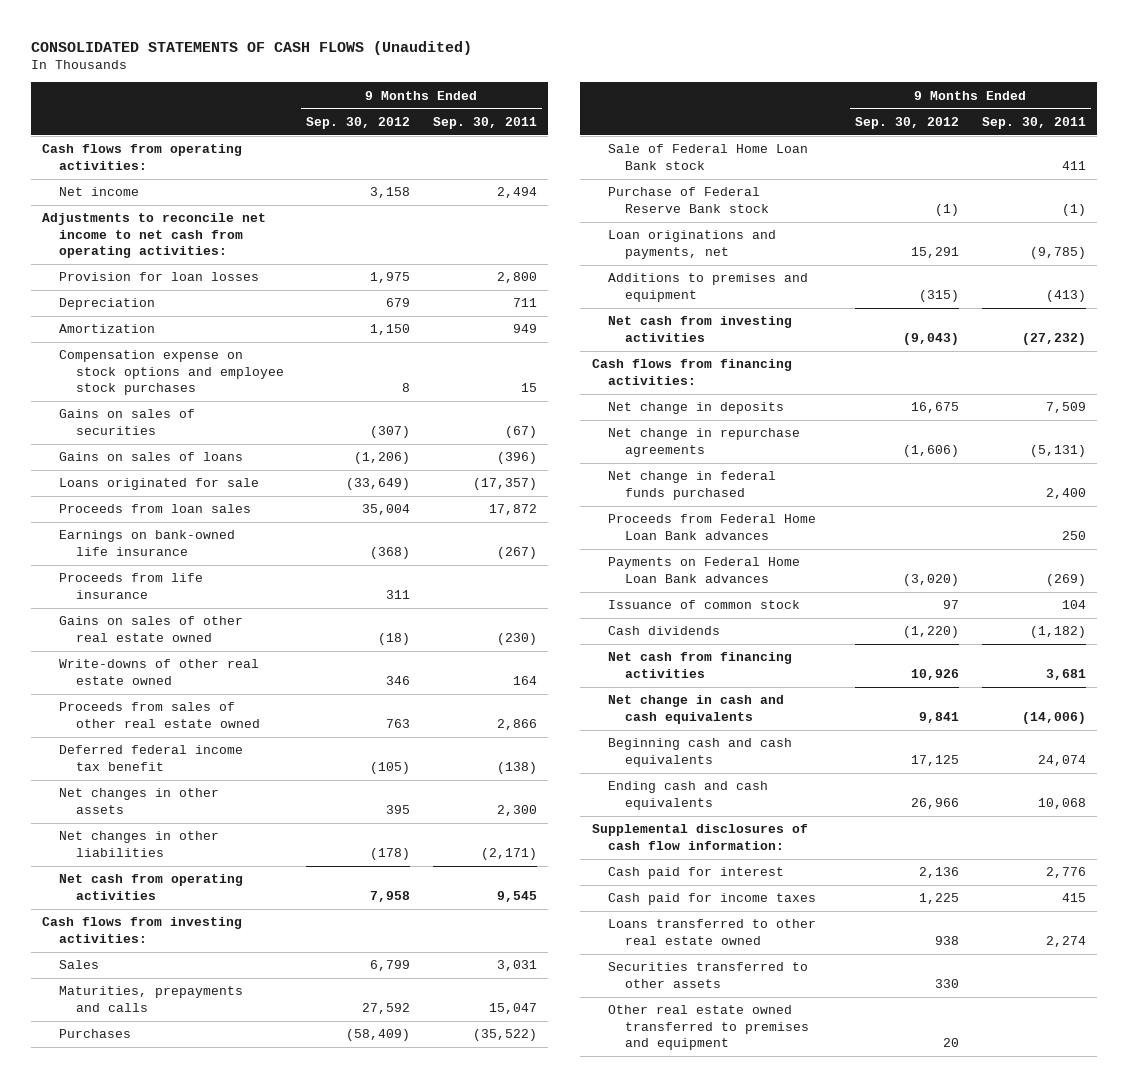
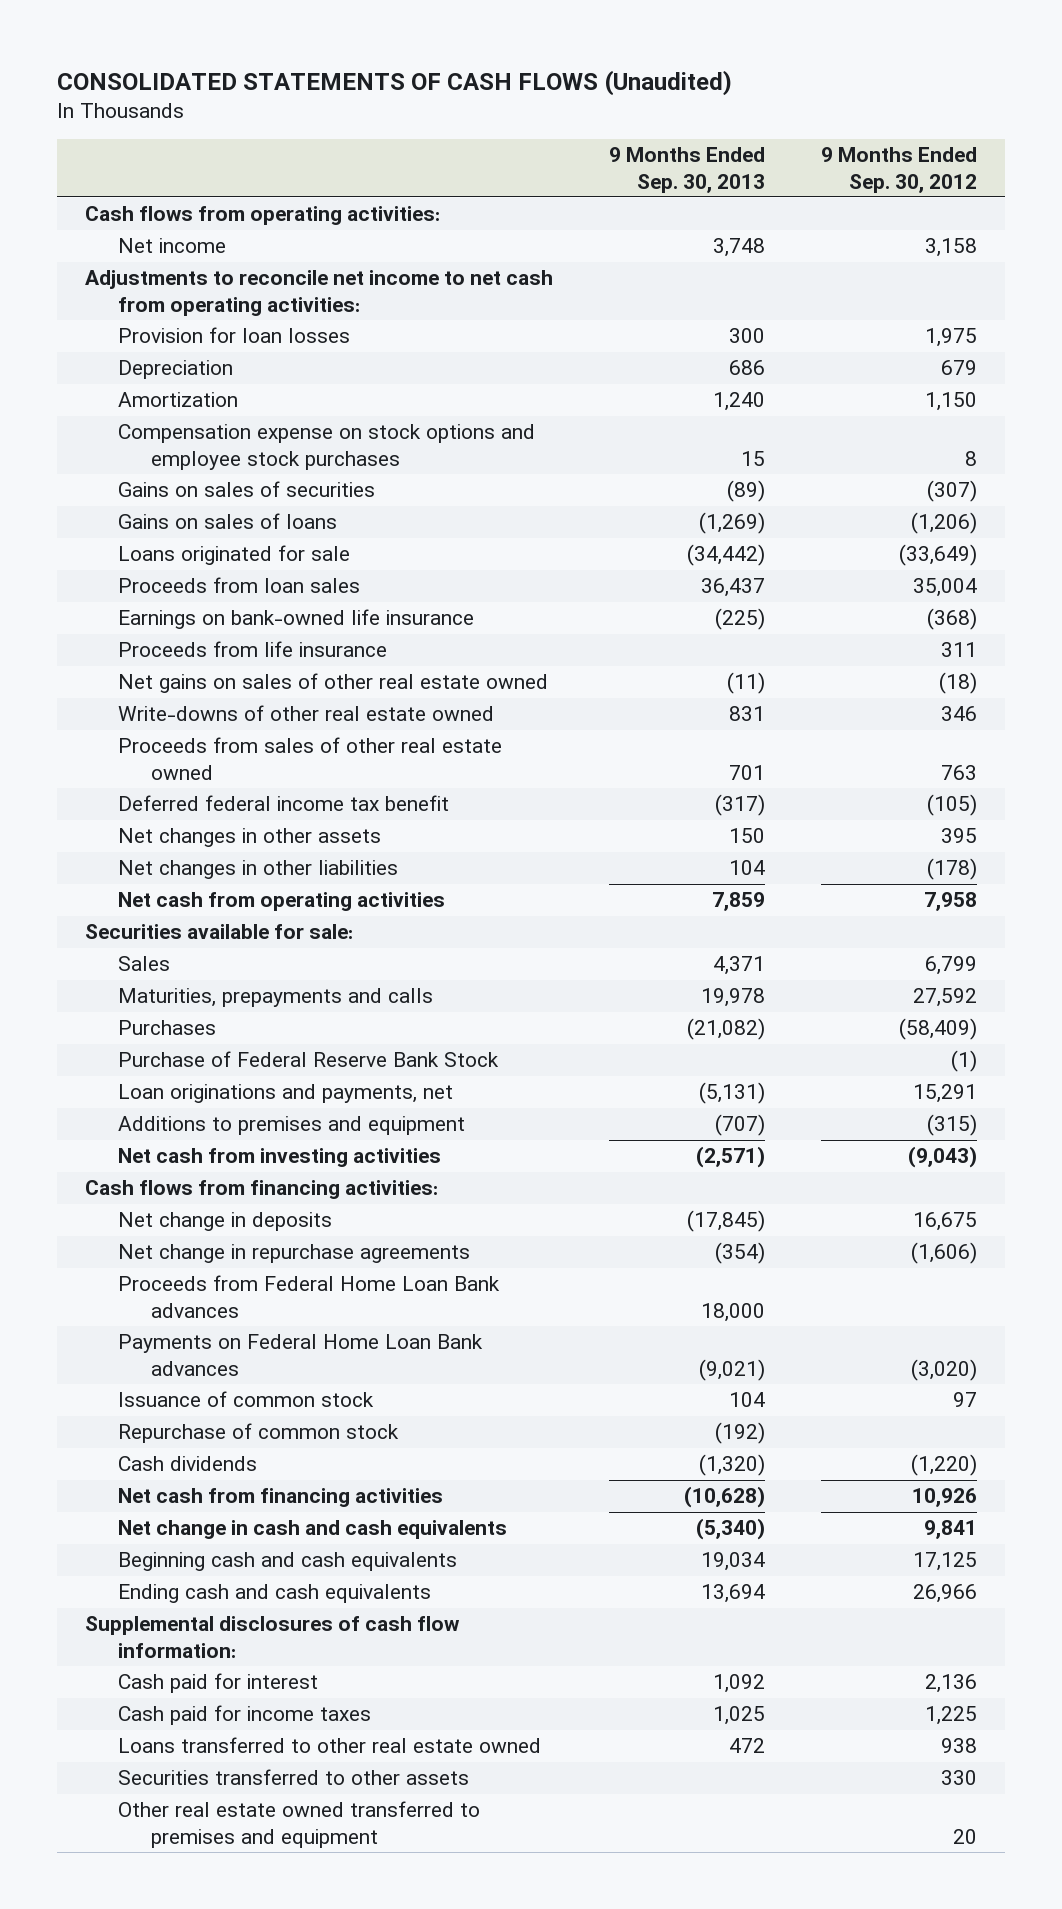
- | 9 Months Ended Sep. 30, 2012 | 9 Months Ended Sep. 30, 2011
+ | 9 Months Ended Sep. 30, 2013 | 9 Months Ended Sep. 30, 2012
- Gains on sales of other real estate owned | (18) | (230)
+ Net gains on sales of other real estate owned | (11) | (18)
- Cash flows from investing activities:
+ Securities available for sale:
- Sale of Federal Home Loan Bank stock | | 411
- Purchase of Federal Reserve Bank stock | (1) | (1)
+ Purchase of Federal Reserve Bank Stock | | (1)
- Net change in federal funds purchased | | 2,400
+ Repurchase of common stock | (192) |

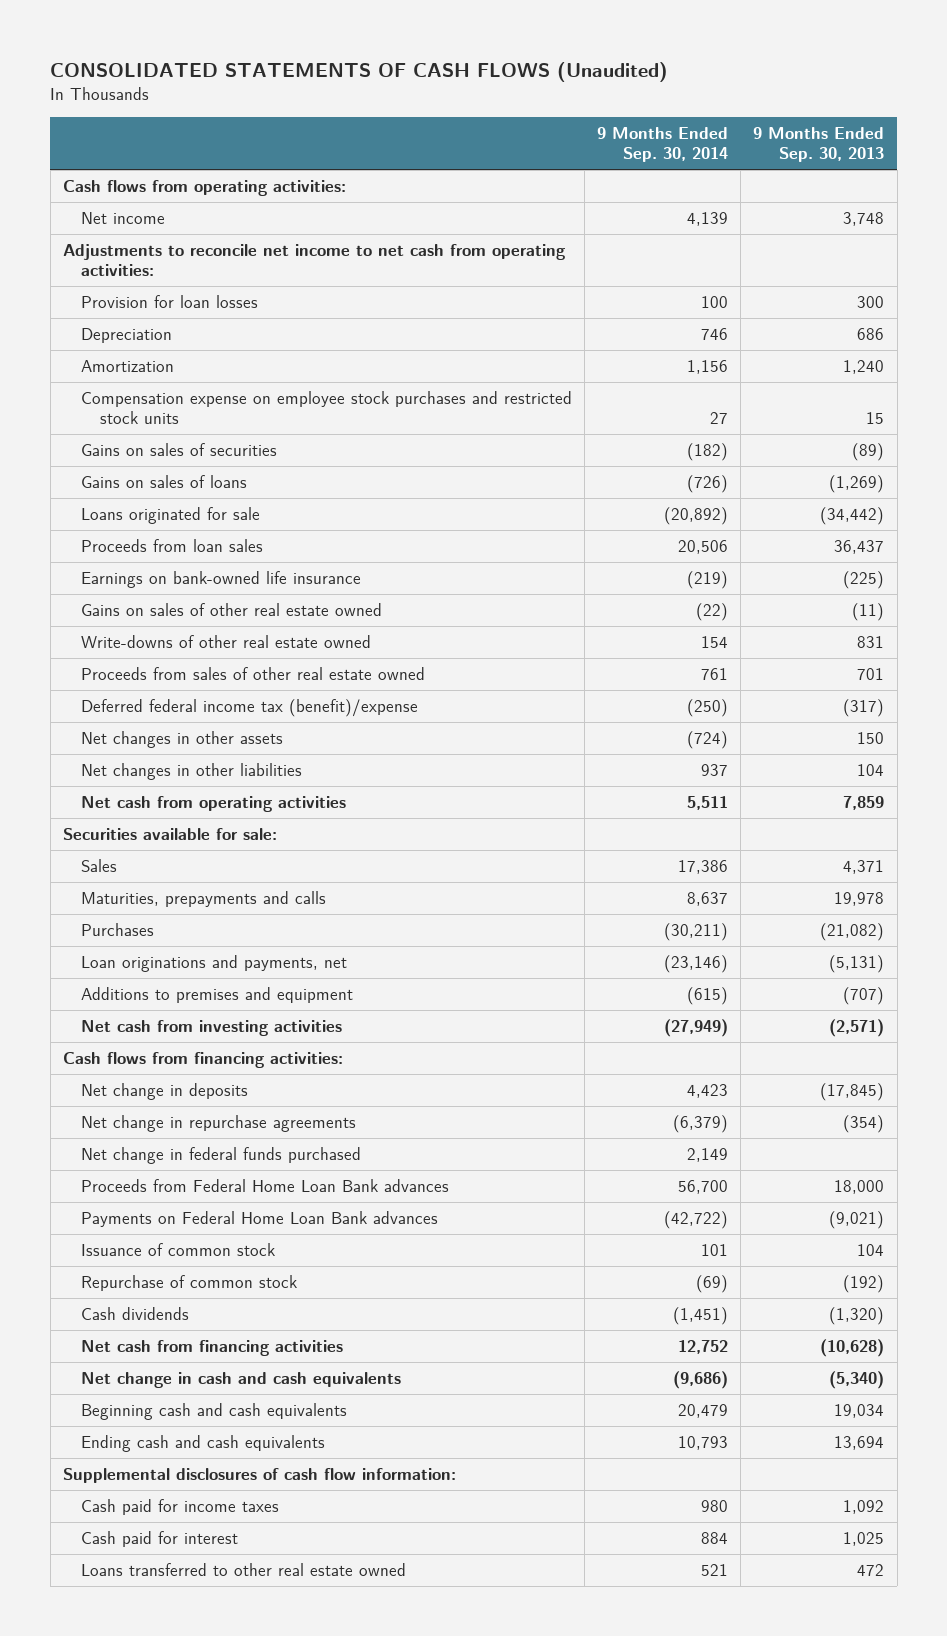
- | 9 Months Ended Sep. 30, 2013 | 9 Months Ended Sep. 30, 2012
+ | 9 Months Ended Sep. 30, 2014 | 9 Months Ended Sep. 30, 2013
- Compensation expense on stock options and employee stock purchases | 15 | 8
+ Compensation expense on employee stock purchases and restricted stock units | 27 | 15
- Proceeds from life insurance | | 311
- Net gains on sales of other real estate owned | (11) | (18)
+ Gains on sales of other real estate owned | (22) | (11)
- Deferred federal income tax benefit | (317) | (105)
+ Deferred federal income tax (benefit)/expense | (250) | (317)
- Purchase of Federal Reserve Bank Stock | | (1)
+ Net change in federal funds purchased | 2,149 |
- Cash paid for interest | 1,092 | 2,136
- Cash paid for income taxes | 1,025 | 1,225
+ Cash paid for income taxes | 980 | 1,092
+ Cash paid for interest | 884 | 1,025
- Securities transferred to other assets | | 330
- Other real estate owned transferred to premises and equipment | | 20

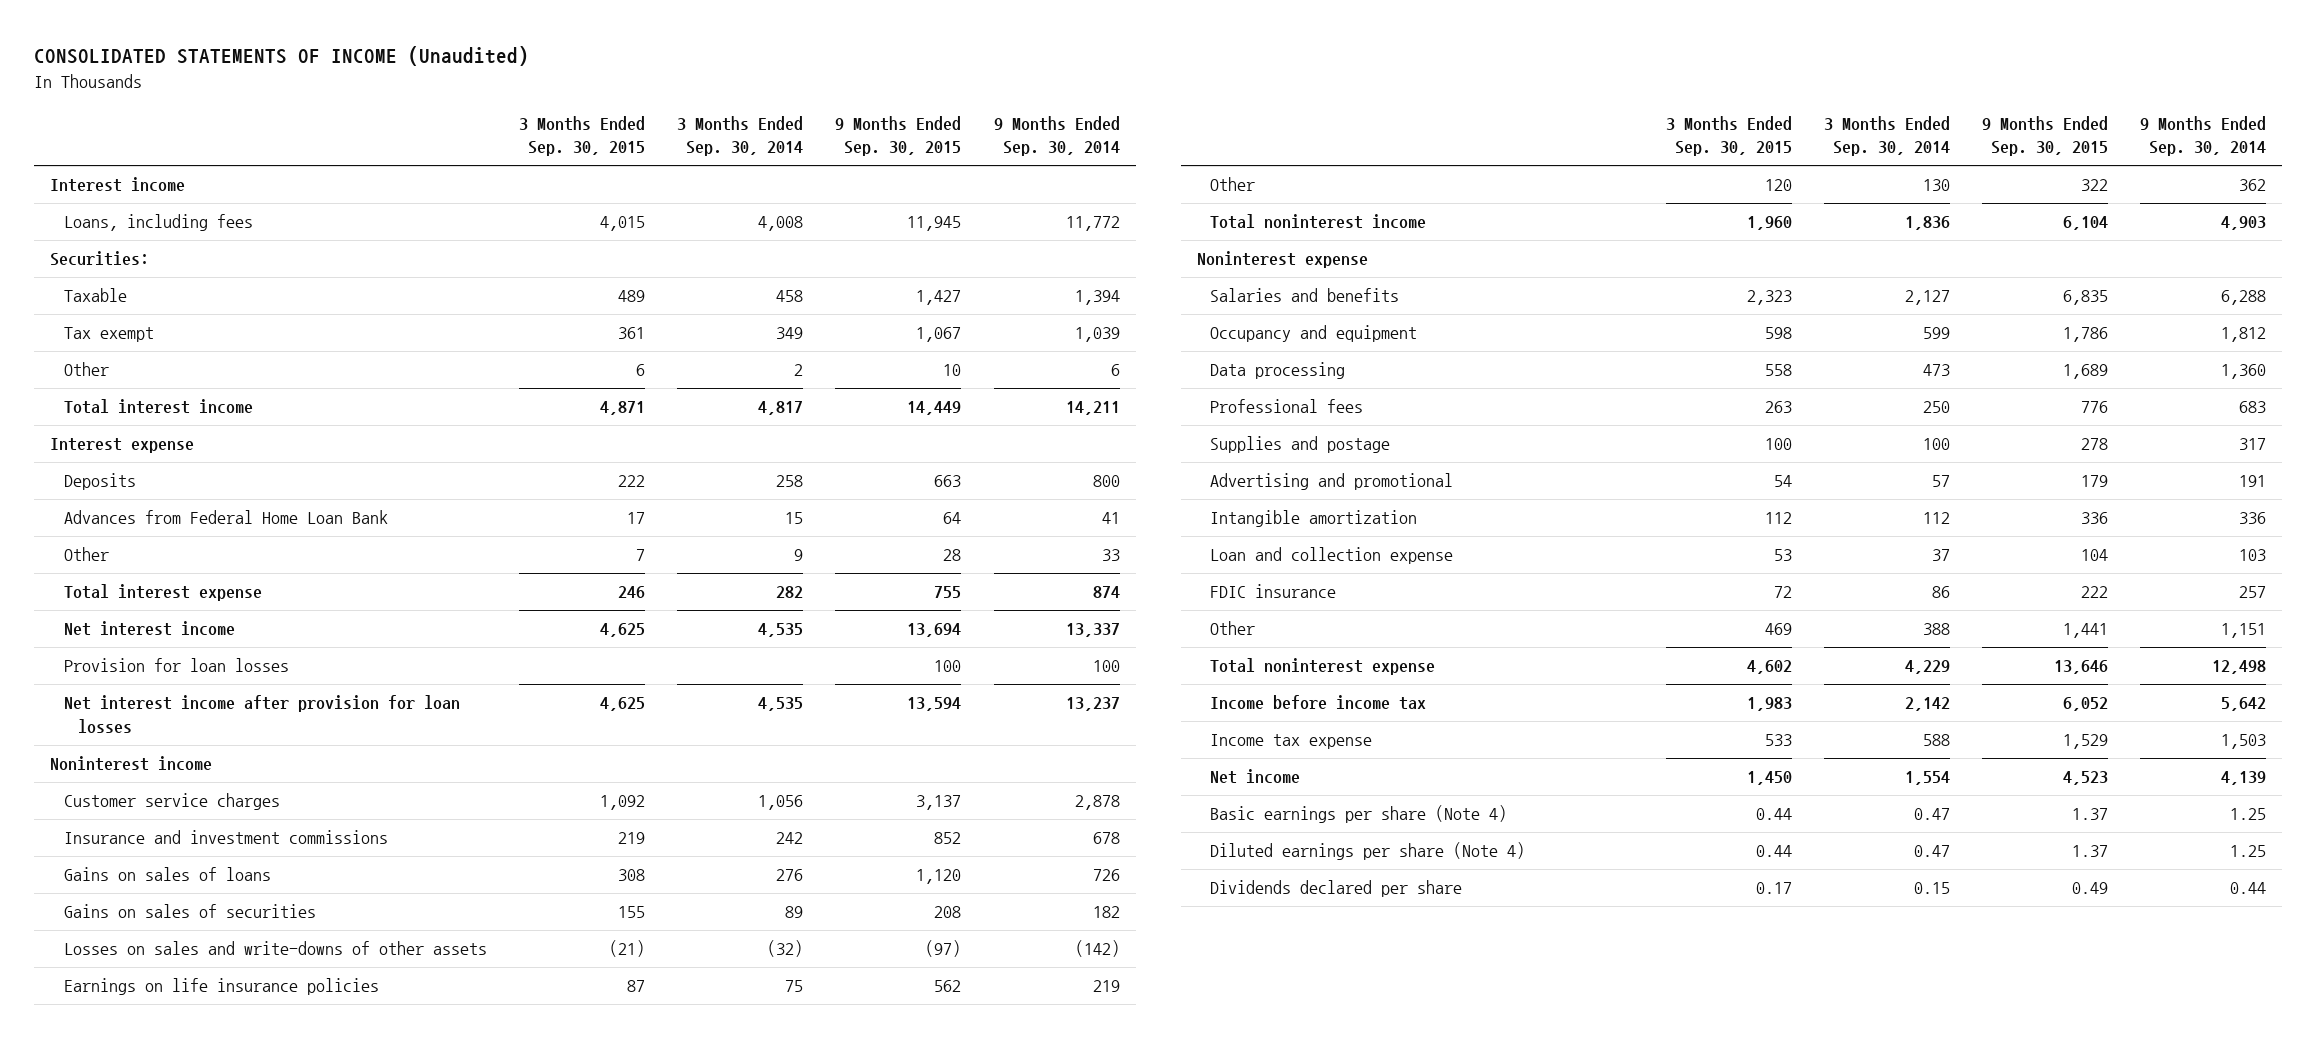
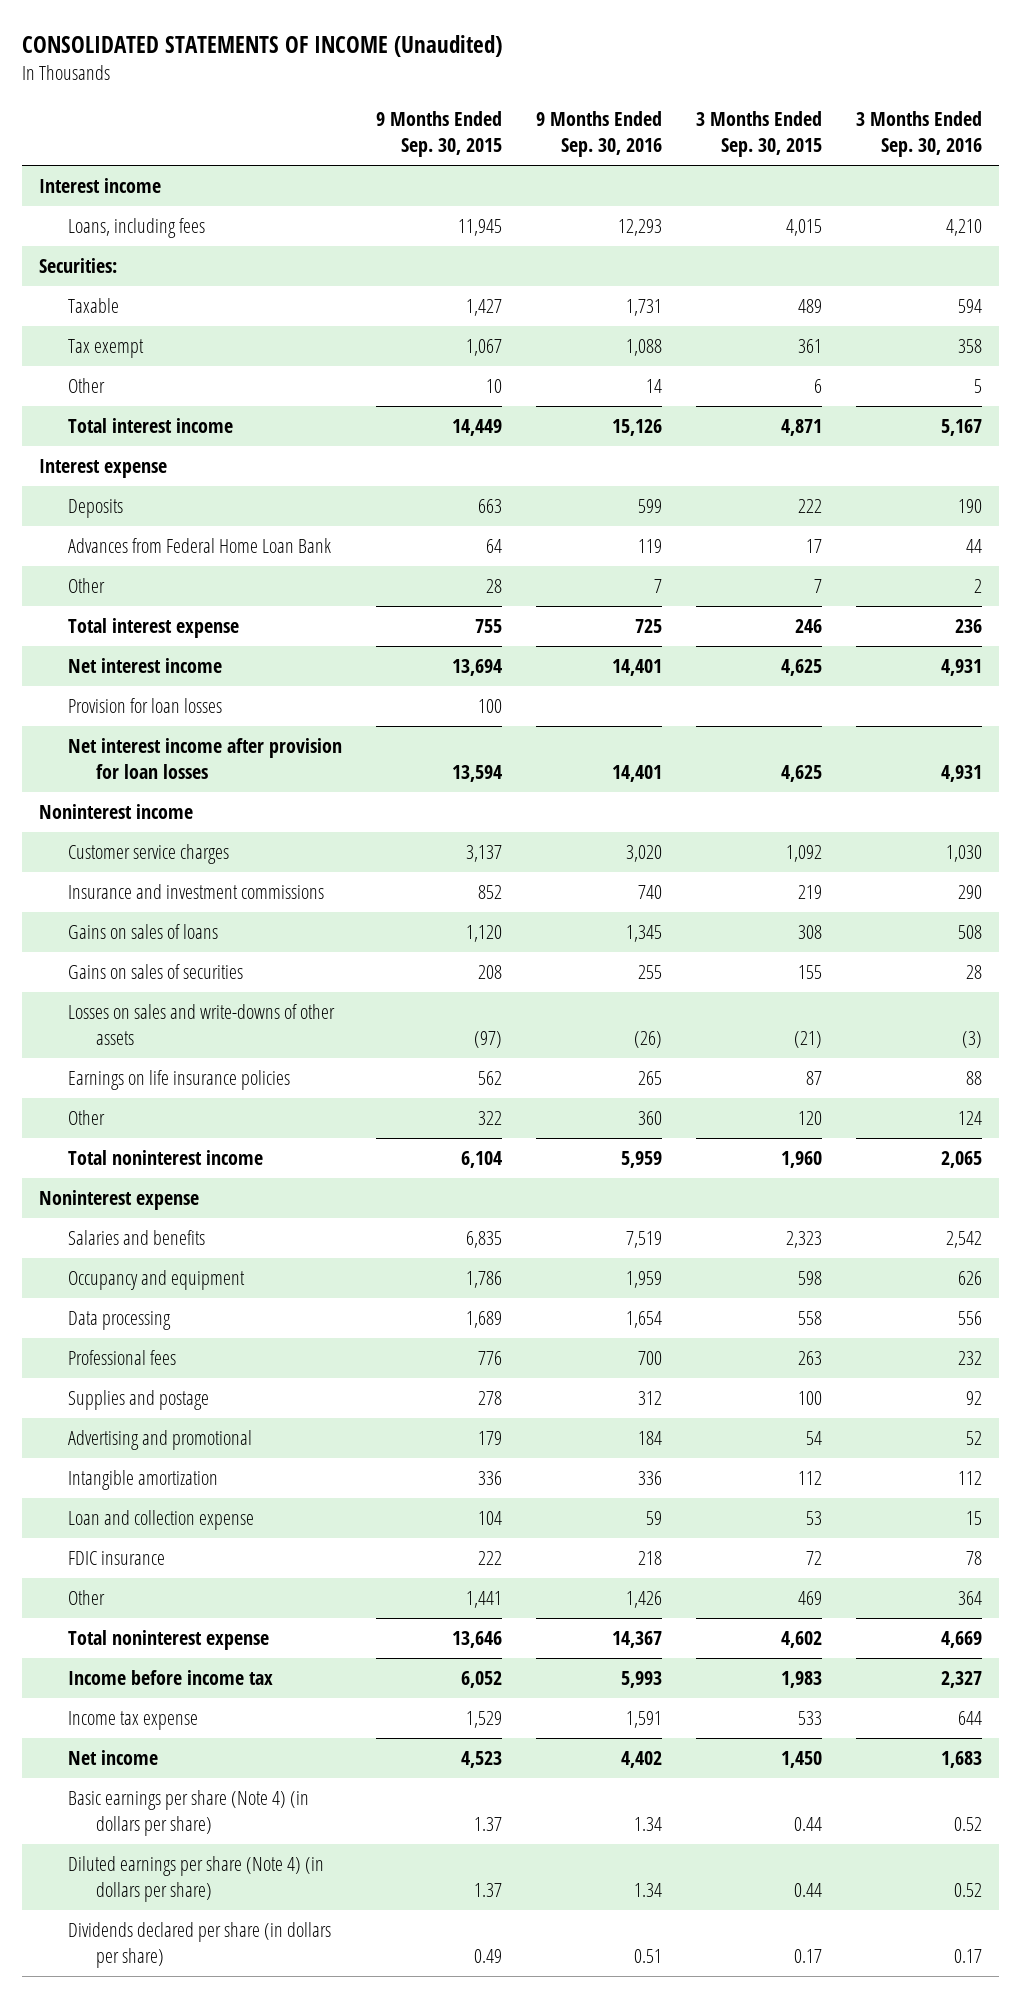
- | 3 Months Ended Sep. 30, 2015 | 3 Months Ended Sep. 30, 2014 | 9 Months Ended Sep. 30, 2015 | 9 Months Ended Sep. 30, 2014
+ | 9 Months Ended Sep. 30, 2015 | 9 Months Ended Sep. 30, 2016 | 3 Months Ended Sep. 30, 2015 | 3 Months Ended Sep. 30, 2016
- Basic earnings per share (Note 4) | 0.44 | 0.47 | 1.37 | 1.25
- Diluted earnings per share (Note 4) | 0.44 | 0.47 | 1.37 | 1.25
- Dividends declared per share | 0.17 | 0.15 | 0.49 | 0.44
+ Basic earnings per share (Note 4) (in dollars per share) | 1.37 | 1.34 | 0.44 | 0.52
+ Diluted earnings per share (Note 4) (in dollars per share) | 1.37 | 1.34 | 0.44 | 0.52
+ Dividends declared per share (in dollars per share) | 0.49 | 0.51 | 0.17 | 0.17

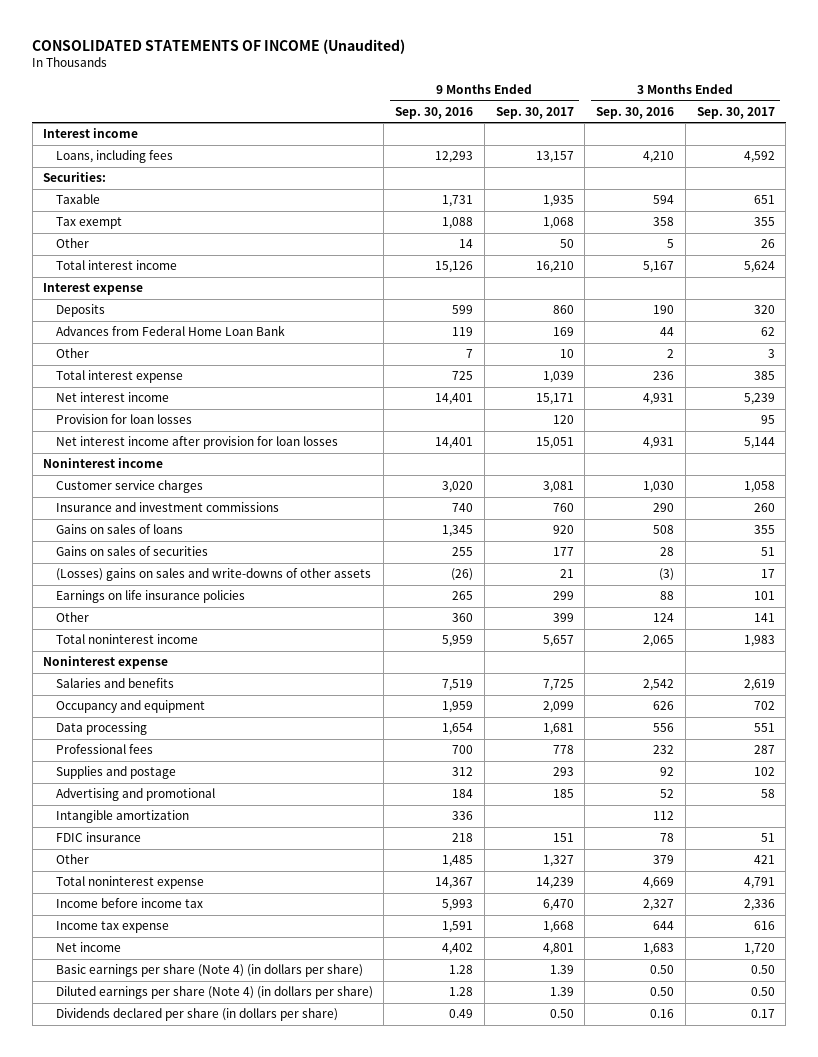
- | 9 Months Ended Sep. 30, 2015 | 9 Months Ended Sep. 30, 2016 | 3 Months Ended Sep. 30, 2015 | 3 Months Ended Sep. 30, 2016
+ | 9 Months Ended Sep. 30, 2016 | 9 Months Ended Sep. 30, 2017 | 3 Months Ended Sep. 30, 2016 | 3 Months Ended Sep. 30, 2017
- Losses on sales and write-downs of other assets | (97) | (26) | (21) | (3)
+ (Losses) gains on sales and write-downs of other assets | (26) | 21 | (3) | 17
- Loan and collection expense | 104 | 59 | 53 | 15
- Other | 1,441 | 1,426 | 469 | 364
+ Other | 1,485 | 1,327 | 379 | 421
- Basic earnings per share (Note 4) (in dollars per share) | 1.37 | 1.34 | 0.44 | 0.52
- Diluted earnings per share (Note 4) (in dollars per share) | 1.37 | 1.34 | 0.44 | 0.52
- Dividends declared per share (in dollars per share) | 0.49 | 0.51 | 0.17 | 0.17
+ Basic earnings per share (Note 4) (in dollars per share) | 1.28 | 1.39 | 0.50 | 0.50
+ Diluted earnings per share (Note 4) (in dollars per share) | 1.28 | 1.39 | 0.50 | 0.50
+ Dividends declared per share (in dollars per share) | 0.49 | 0.50 | 0.16 | 0.17

